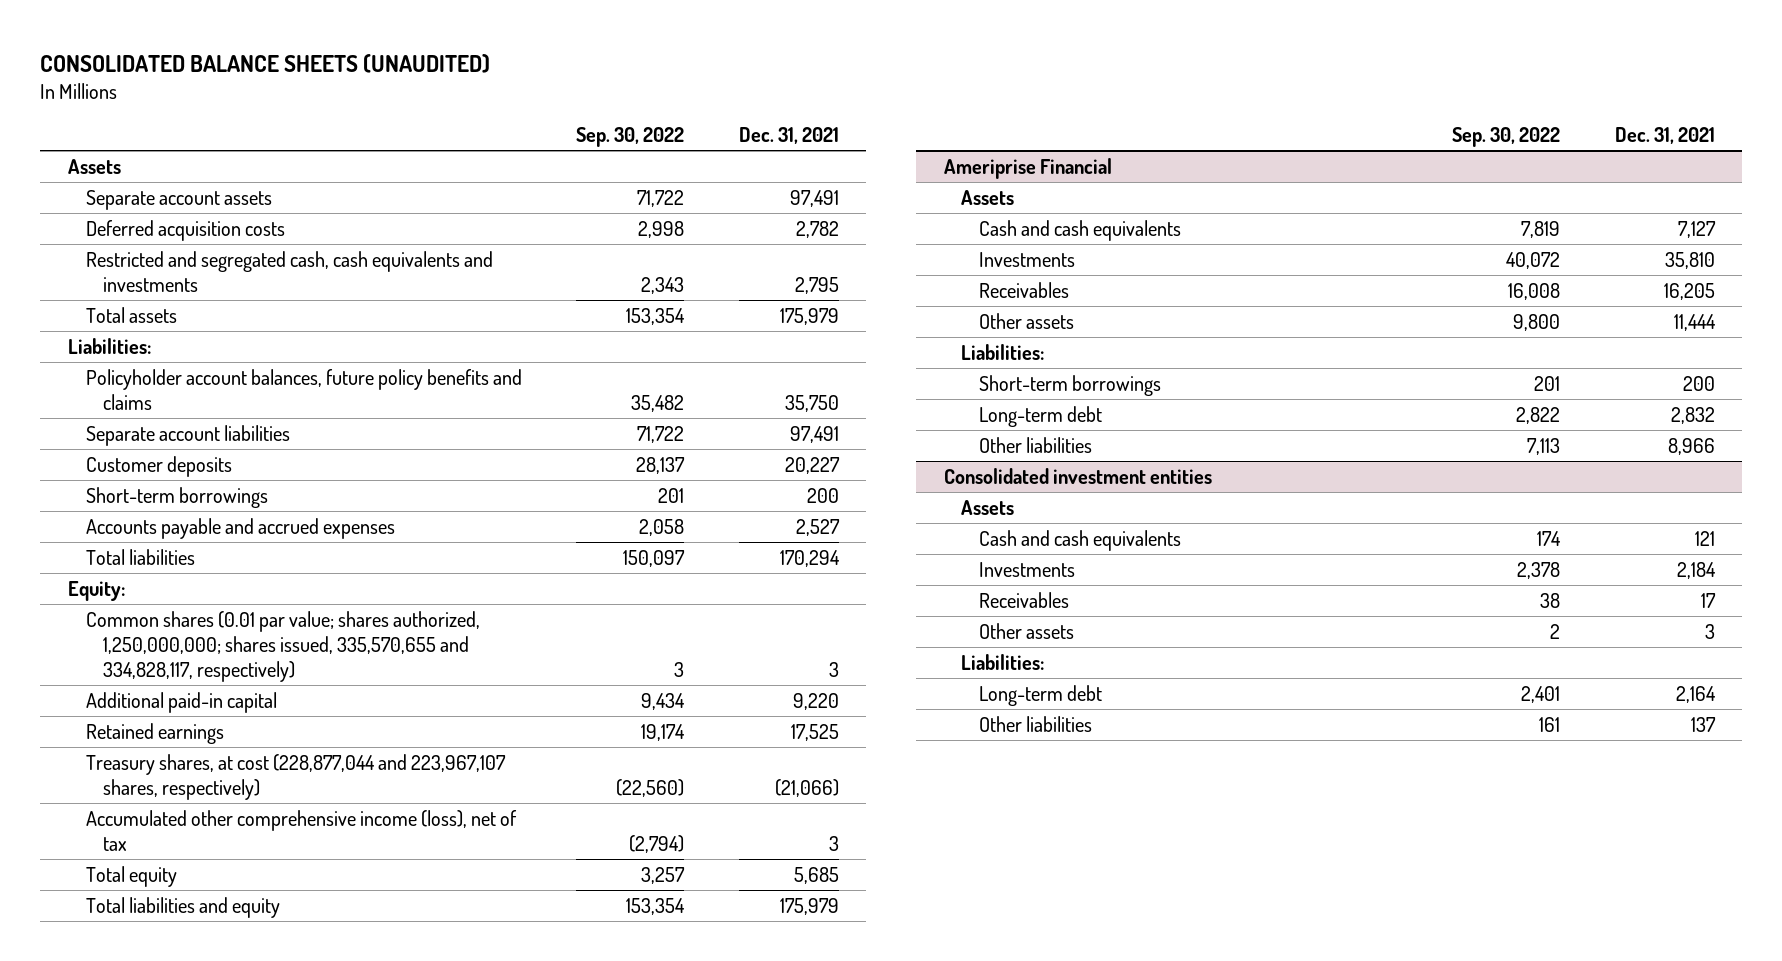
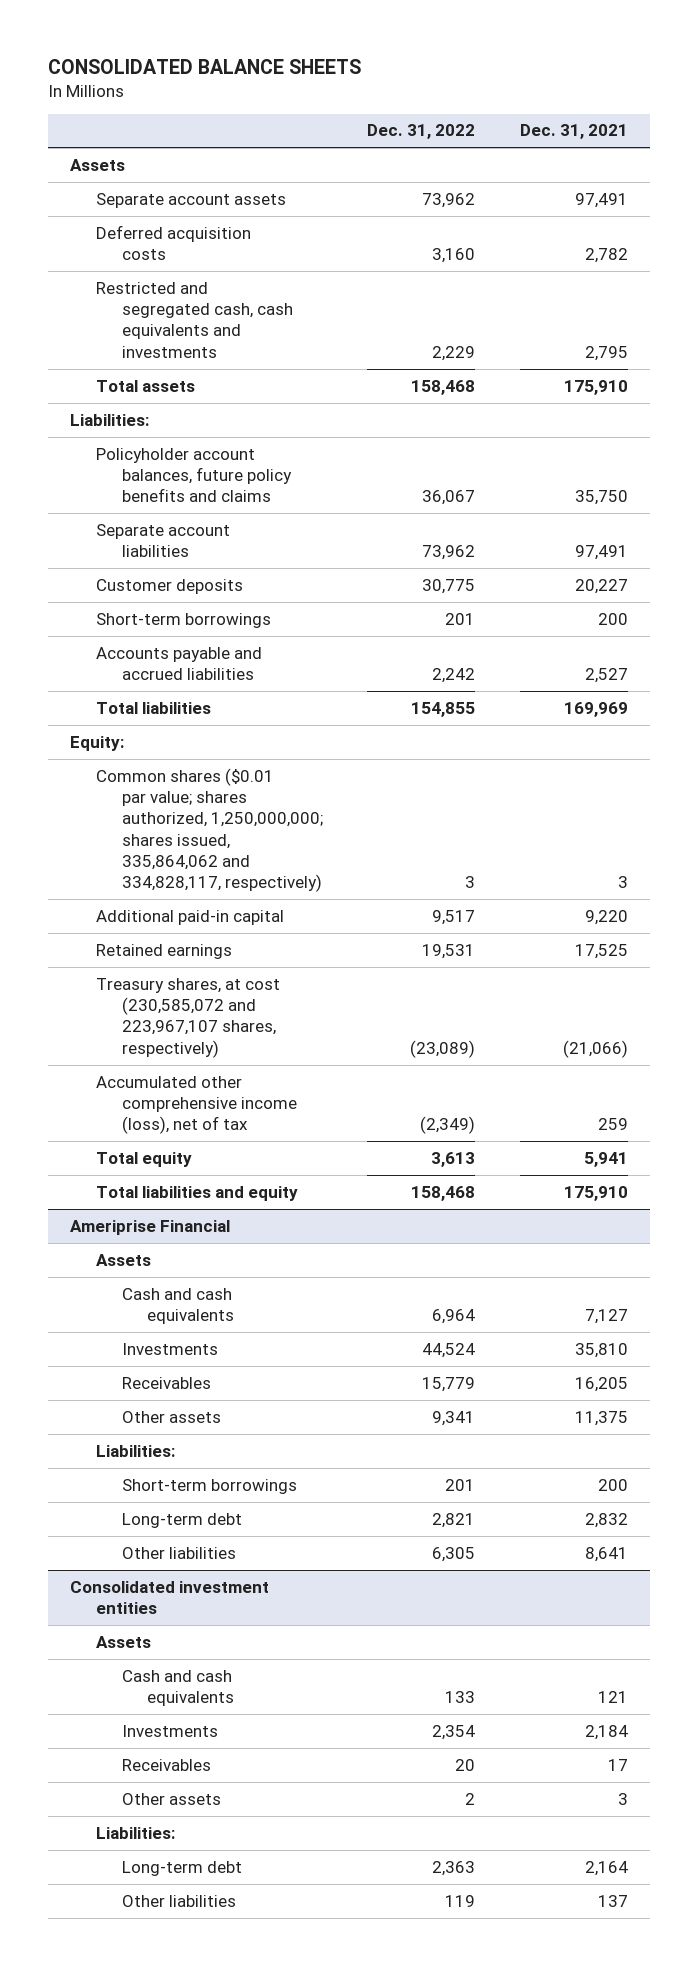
- CONSOLIDATED BALANCE SHEETS (UNAUDITED)
+ CONSOLIDATED BALANCE SHEETS
- | Sep. 30, 2022 | Dec. 31, 2021
+ | Dec. 31, 2022 | Dec. 31, 2021
- Total assets | 153,354 | 175,979
+ Total assets | 158,468 | 175,910
- Accounts payable and accrued expenses | 2,058 | 2,527
- Total liabilities | 150,097 | 170,294
+ Accounts payable and accrued liabilities | 2,242 | 2,527
+ Total liabilities | 154,855 | 169,969
- Common shares (0.01 par value; shares authorized, 1,250,000,000; shares issued, 335,570,655 and 334,828,117, respectively) | 3 | 3
+ Common shares ($0.01 par value; shares authorized, 1,250,000,000; shares issued, 335,864,062 and 334,828,117, respectively) | 3 | 3
- Treasury shares, at cost (228,877,044 and 223,967,107 shares, respectively) | (22,560) | (21,066)
- Accumulated other comprehensive income (loss), net of tax | (2,794) | 3
- Total equity | 3,257 | 5,685
- Total liabilities and equity | 153,354 | 175,979
+ Treasury shares, at cost (230,585,072 and 223,967,107 shares, respectively) | (23,089) | (21,066)
+ Accumulated other comprehensive income (loss), net of tax | (2,349) | 259
+ Total equity | 3,613 | 5,941
+ Total liabilities and equity | 158,468 | 175,910
@ Ameriprise Financial
- Other assets | 9,800 | 11,444
+ Other assets | 9,341 | 11,375
- Other liabilities | 7,113 | 8,966
+ Other liabilities | 6,305 | 8,641

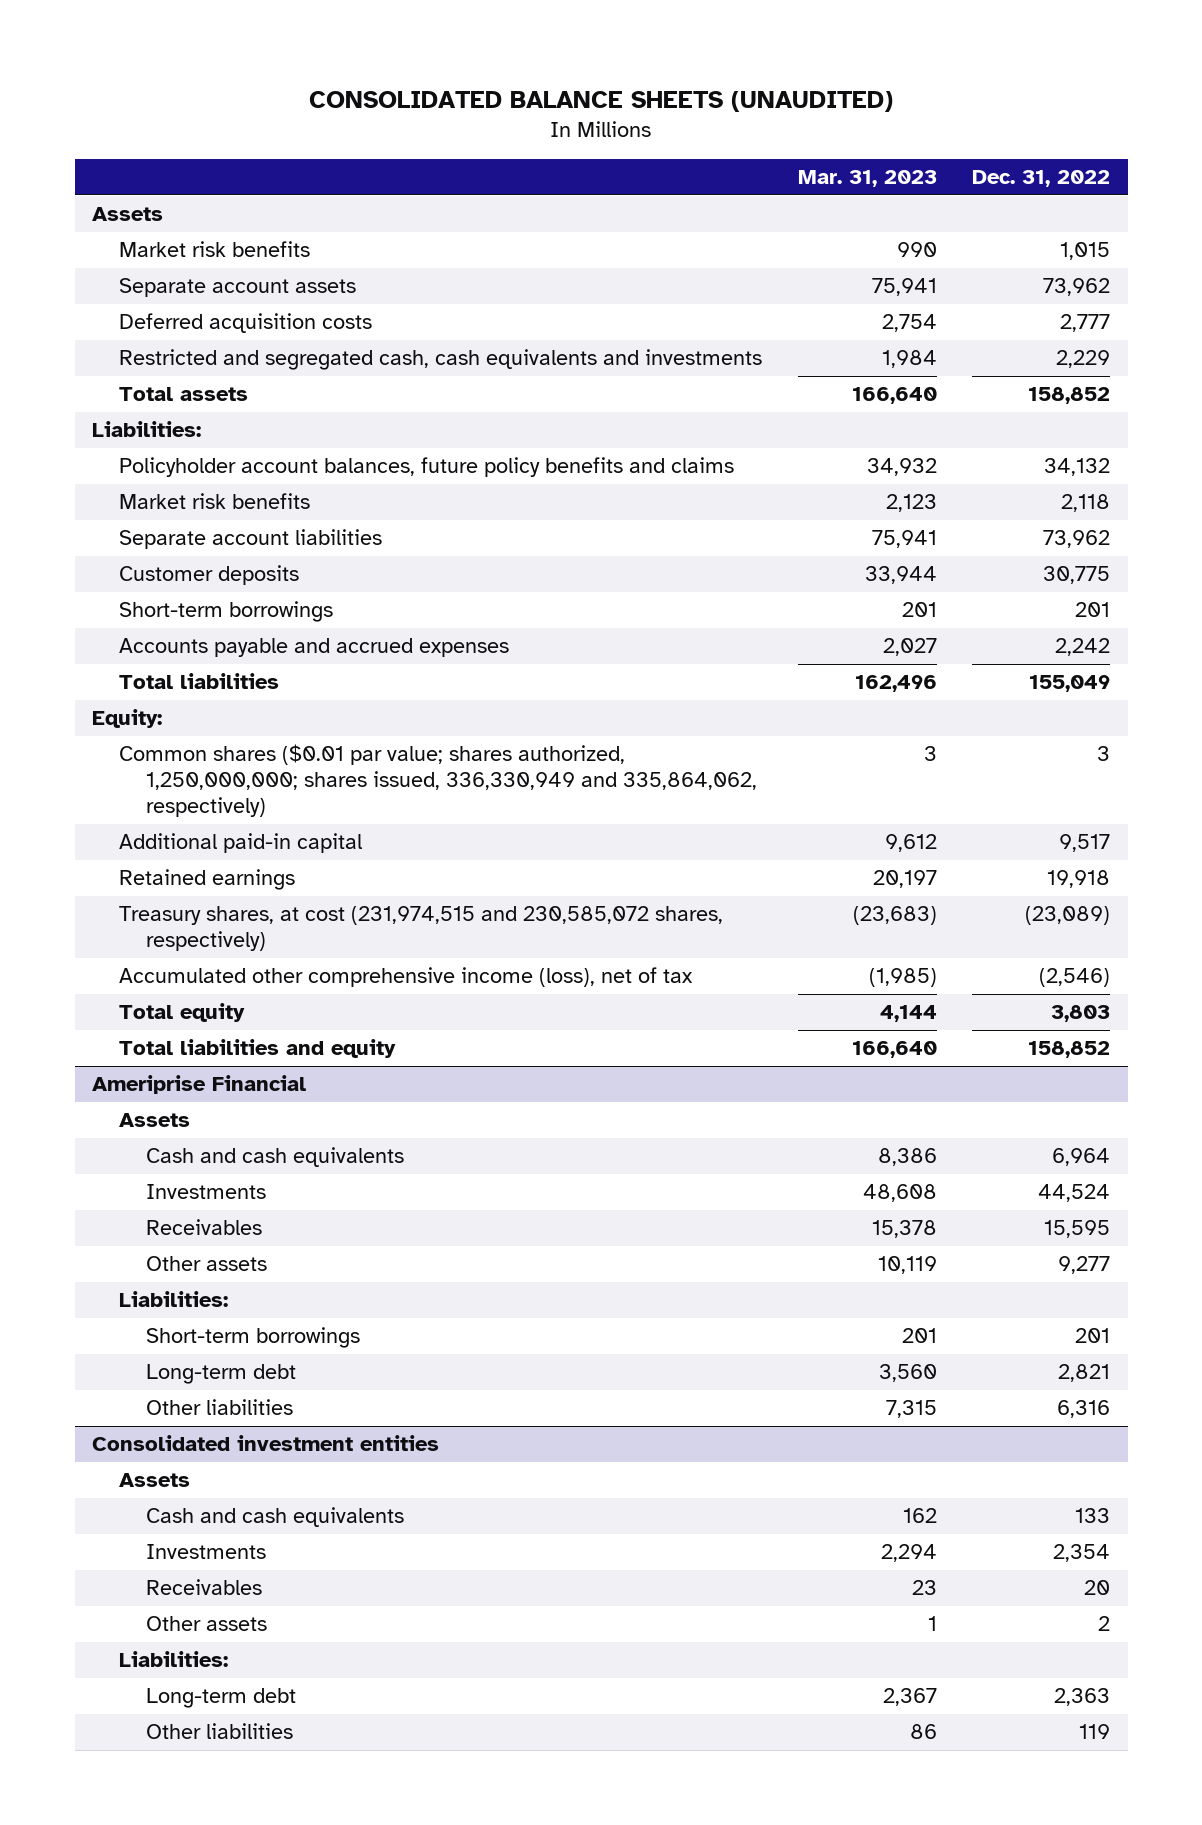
- CONSOLIDATED BALANCE SHEETS
+ CONSOLIDATED BALANCE SHEETS (UNAUDITED)
- | Dec. 31, 2022 | Dec. 31, 2021
+ | Mar. 31, 2023 | Dec. 31, 2022
+ Market risk benefits | 990 | 1,015
- Deferred acquisition costs | 3,160 | 2,782
+ Deferred acquisition costs | 2,754 | 2,777
- Total assets | 158,468 | 175,910
+ Total assets | 166,640 | 158,852
- Policyholder account balances, future policy benefits and claims | 36,067 | 35,750
+ Policyholder account balances, future policy benefits and claims | 34,932 | 34,132
+ Market risk benefits | 2,123 | 2,118
- Accounts payable and accrued liabilities | 2,242 | 2,527
- Total liabilities | 154,855 | 169,969
+ Accounts payable and accrued expenses | 2,027 | 2,242
+ Total liabilities | 162,496 | 155,049
- Common shares ($0.01 par value; shares authorized, 1,250,000,000; shares issued, 335,864,062 and 334,828,117, respectively) | 3 | 3
+ Common shares ($0.01 par value; shares authorized, 1,250,000,000; shares issued, 336,330,949 and 335,864,062, respectively) | 3 | 3
- Retained earnings | 19,531 | 17,525
- Treasury shares, at cost (230,585,072 and 223,967,107 shares, respectively) | (23,089) | (21,066)
- Accumulated other comprehensive income (loss), net of tax | (2,349) | 259
- Total equity | 3,613 | 5,941
- Total liabilities and equity | 158,468 | 175,910
+ Retained earnings | 20,197 | 19,918
+ Treasury shares, at cost (231,974,515 and 230,585,072 shares, respectively) | (23,683) | (23,089)
+ Accumulated other comprehensive income (loss), net of tax | (1,985) | (2,546)
+ Total equity | 4,144 | 3,803
+ Total liabilities and equity | 166,640 | 158,852
@ Ameriprise Financial
- Receivables | 15,779 | 16,205
- Other assets | 9,341 | 11,375
+ Receivables | 15,378 | 15,595
+ Other assets | 10,119 | 9,277
- Other liabilities | 6,305 | 8,641
+ Other liabilities | 7,315 | 6,316

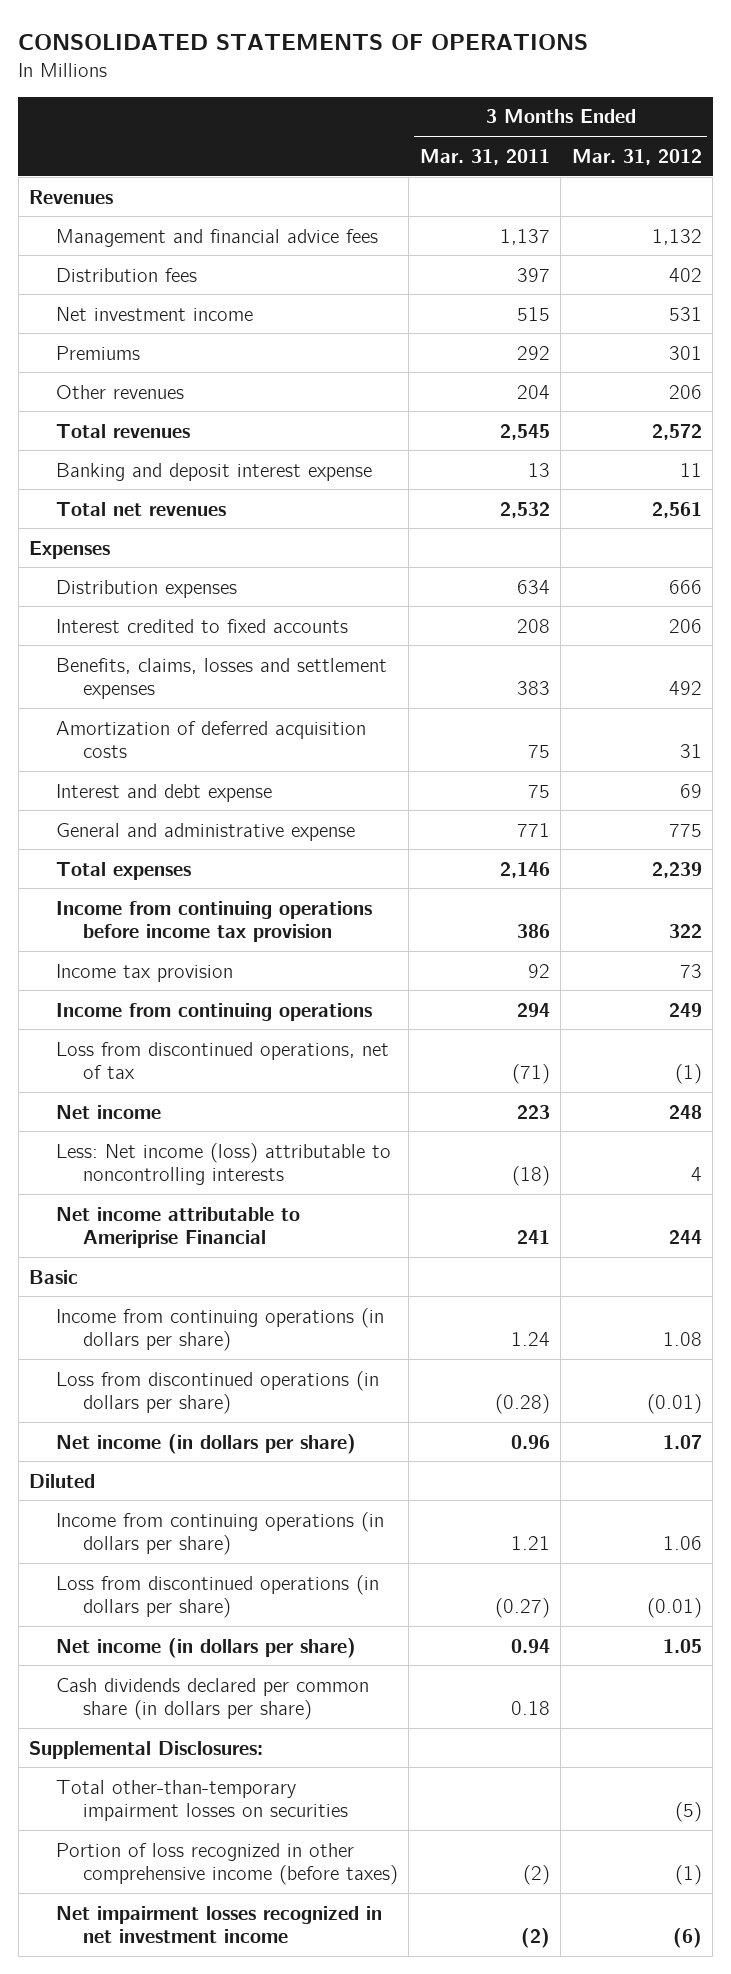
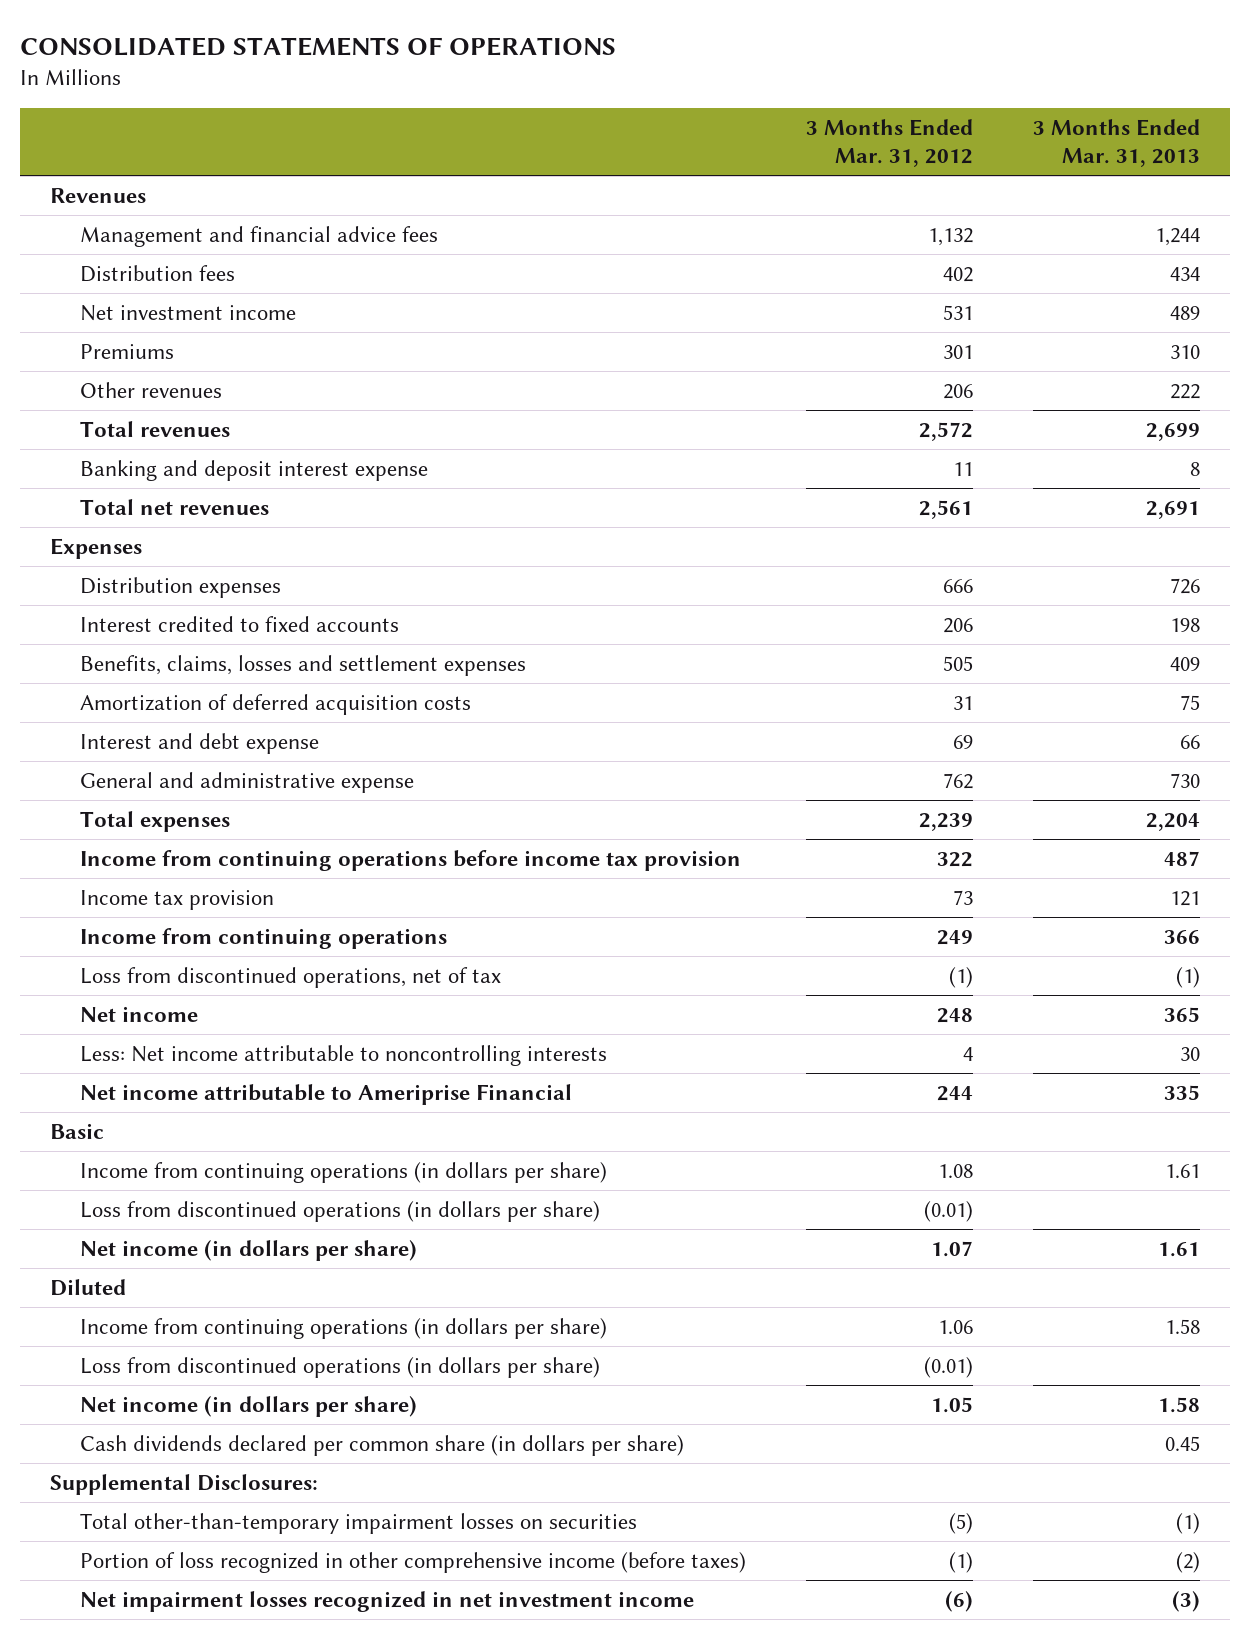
- | 3 Months Ended Mar. 31, 2011 | 3 Months Ended Mar. 31, 2012
+ | 3 Months Ended Mar. 31, 2012 | 3 Months Ended Mar. 31, 2013
- Benefits, claims, losses and settlement expenses | 383 | 492
+ Benefits, claims, losses and settlement expenses | 505 | 409
- General and administrative expense | 771 | 775
+ General and administrative expense | 762 | 730
- Less: Net income (loss) attributable to noncontrolling interests | (18) | 4
+ Less: Net income attributable to noncontrolling interests | 4 | 30

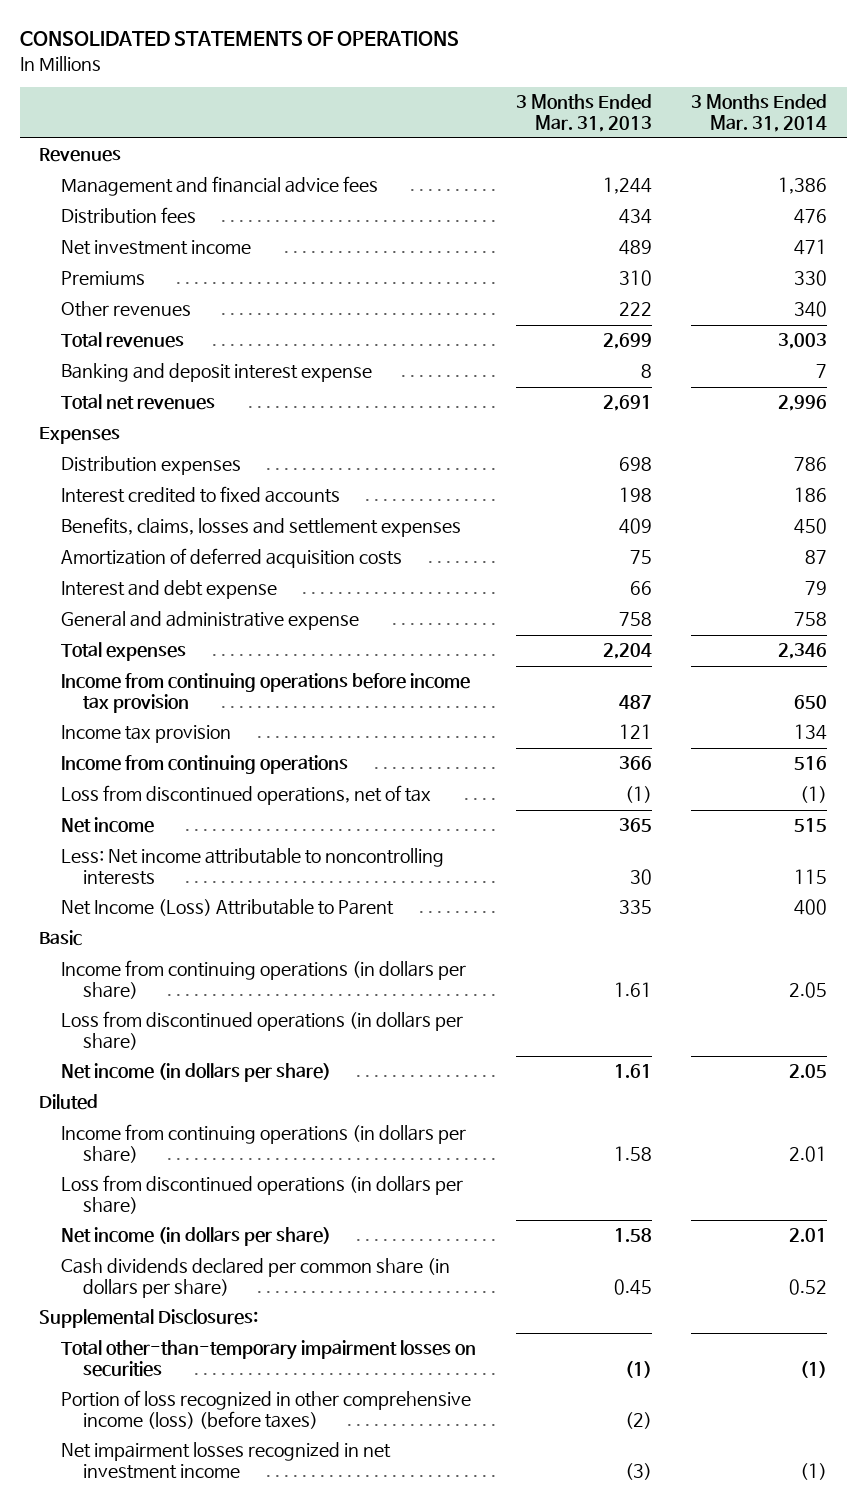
- | 3 Months Ended Mar. 31, 2012 | 3 Months Ended Mar. 31, 2013
+ | 3 Months Ended Mar. 31, 2013 | 3 Months Ended Mar. 31, 2014
- Distribution expenses | 666 | 726
+ Distribution expenses | 698 | 786
- General and administrative expense | 762 | 730
+ General and administrative expense | 758 | 758
- Net income attributable to Ameriprise Financial | 244 | 335
+ Net Income (Loss) Attributable to Parent | 335 | 400
- Portion of loss recognized in other comprehensive income (before taxes) | (1) | (2)
+ Portion of loss recognized in other comprehensive income (loss) (before taxes) | (2) |

